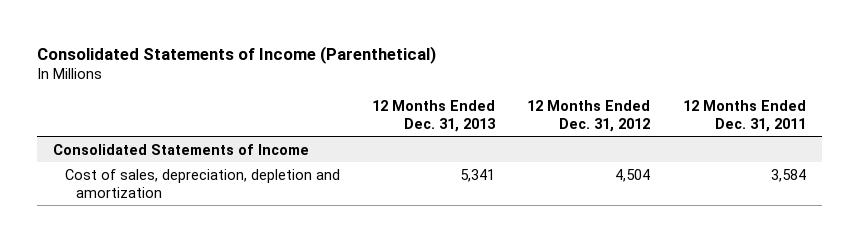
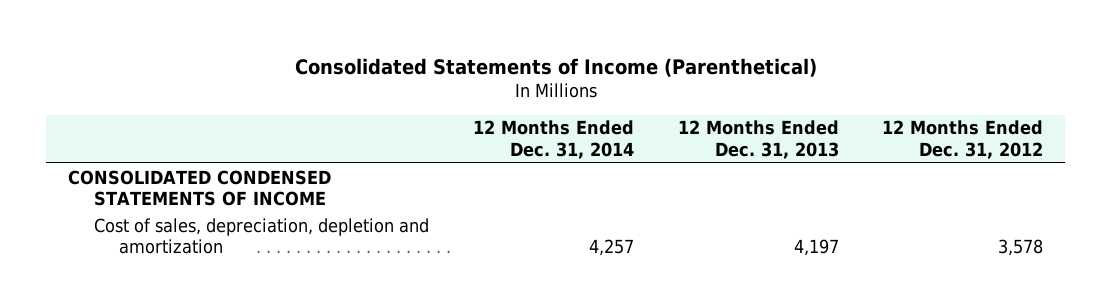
- | 12 Months Ended Dec. 31, 2013 | 12 Months Ended Dec. 31, 2012 | 12 Months Ended Dec. 31, 2011
+ | 12 Months Ended Dec. 31, 2014 | 12 Months Ended Dec. 31, 2013 | 12 Months Ended Dec. 31, 2012
- Consolidated Statements of Income
- Cost of sales, depreciation, depletion and amortization | 5,341 | 4,504 | 3,584
+ CONSOLIDATED CONDENSED STATEMENTS OF INCOME
+ Cost of sales, depreciation, depletion and amortization | 4,257 | 4,197 | 3,578

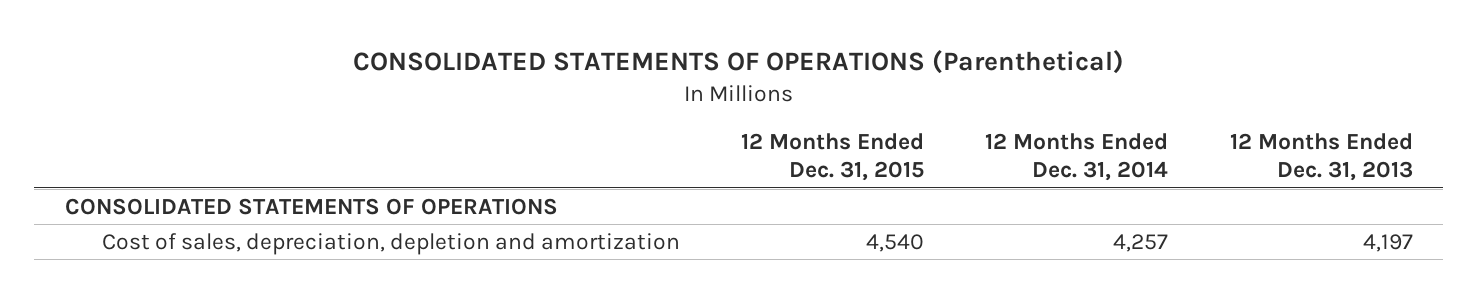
- Consolidated Statements of Income (Parenthetical)
+ CONSOLIDATED STATEMENTS OF OPERATIONS (Parenthetical)
- | 12 Months Ended Dec. 31, 2014 | 12 Months Ended Dec. 31, 2013 | 12 Months Ended Dec. 31, 2012
+ | 12 Months Ended Dec. 31, 2015 | 12 Months Ended Dec. 31, 2014 | 12 Months Ended Dec. 31, 2013
- CONSOLIDATED CONDENSED STATEMENTS OF INCOME
+ CONSOLIDATED STATEMENTS OF OPERATIONS

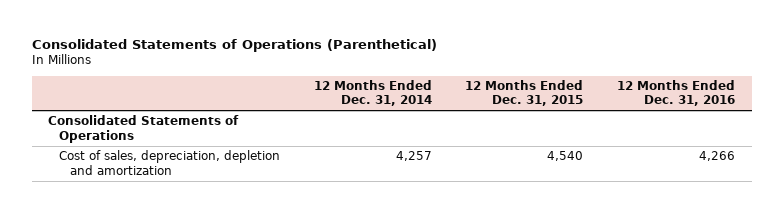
- CONSOLIDATED STATEMENTS OF OPERATIONS (Parenthetical)
+ Consolidated Statements of Operations (Parenthetical)
- | 12 Months Ended Dec. 31, 2015 | 12 Months Ended Dec. 31, 2014 | 12 Months Ended Dec. 31, 2013
+ | 12 Months Ended Dec. 31, 2014 | 12 Months Ended Dec. 31, 2015 | 12 Months Ended Dec. 31, 2016
- CONSOLIDATED STATEMENTS OF OPERATIONS
+ Consolidated Statements of Operations

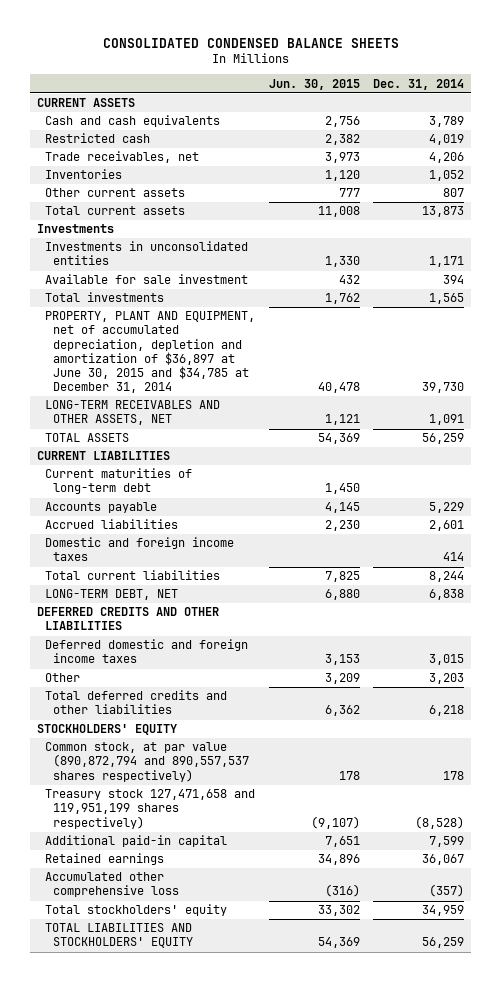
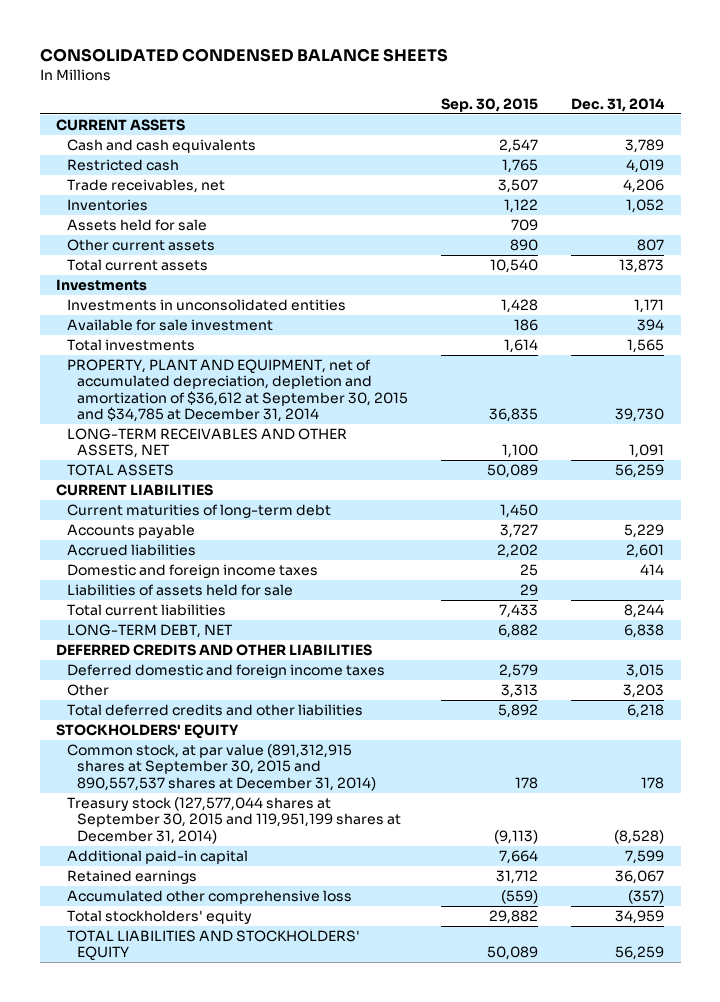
- | Jun. 30, 2015 | Dec. 31, 2014
+ | Sep. 30, 2015 | Dec. 31, 2014
+ Assets held for sale | 709 |
- PROPERTY, PLANT AND EQUIPMENT, net of accumulated depreciation, depletion and amortization of $36,897 at June 30, 2015 and $34,785 at December 31, 2014 | 40,478 | 39,730
+ PROPERTY, PLANT AND EQUIPMENT, net of accumulated depreciation, depletion and amortization of $36,612 at September 30, 2015 and $34,785 at December 31, 2014 | 36,835 | 39,730
+ Liabilities of assets held for sale | 29 |
- Common stock, at par value (890,872,794 and 890,557,537 shares respectively) | 178 | 178
- Treasury stock 127,471,658 and 119,951,199 shares respectively) | (9,107) | (8,528)
+ Common stock, at par value (891,312,915 shares at September 30, 2015 and 890,557,537 shares at December 31, 2014) | 178 | 178
+ Treasury stock (127,577,044 shares at September 30, 2015 and 119,951,199 shares at December 31, 2014) | (9,113) | (8,528)

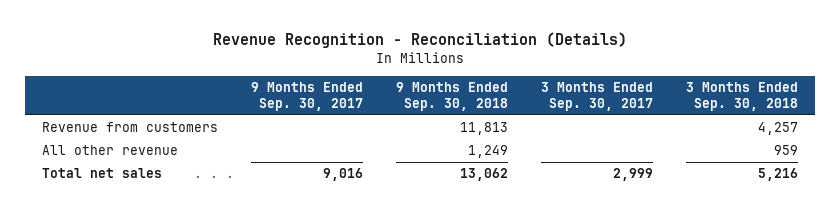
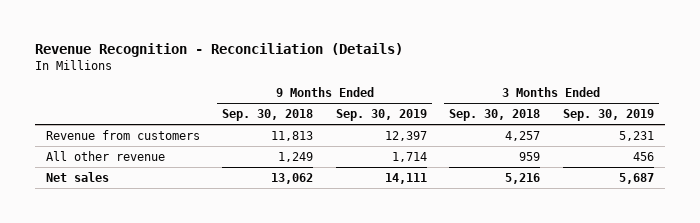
- | 9 Months Ended Sep. 30, 2017 | 9 Months Ended Sep. 30, 2018 | 3 Months Ended Sep. 30, 2017 | 3 Months Ended Sep. 30, 2018
+ | 9 Months Ended Sep. 30, 2018 | 9 Months Ended Sep. 30, 2019 | 3 Months Ended Sep. 30, 2018 | 3 Months Ended Sep. 30, 2019
- Total net sales | 9,016 | 13,062 | 2,999 | 5,216
+ Net sales | 13,062 | 14,111 | 5,216 | 5,687

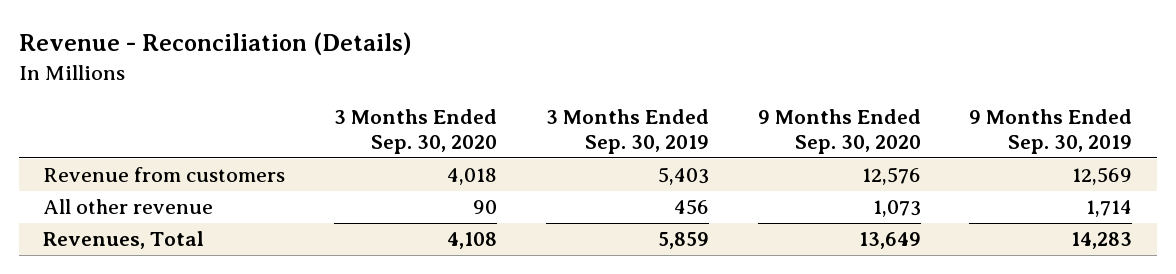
- Revenue Recognition - Reconciliation (Details)
+ Revenue - Reconciliation (Details)
- | 9 Months Ended Sep. 30, 2018 | 9 Months Ended Sep. 30, 2019 | 3 Months Ended Sep. 30, 2018 | 3 Months Ended Sep. 30, 2019
+ | 3 Months Ended Sep. 30, 2020 | 3 Months Ended Sep. 30, 2019 | 9 Months Ended Sep. 30, 2020 | 9 Months Ended Sep. 30, 2019
- Revenue from customers | 11,813 | 12,397 | 4,257 | 5,231
+ Revenue from customers | 4,018 | 5,403 | 12,576 | 12,569
- Net sales | 13,062 | 14,111 | 5,216 | 5,687
+ Revenues, Total | 4,108 | 5,859 | 13,649 | 14,283

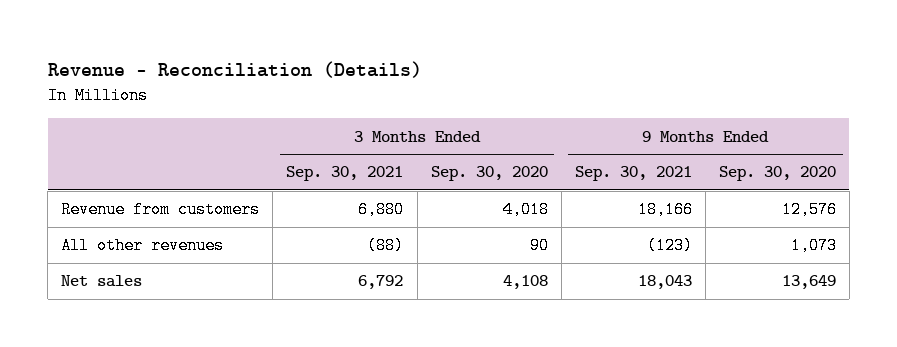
- | 3 Months Ended Sep. 30, 2020 | 3 Months Ended Sep. 30, 2019 | 9 Months Ended Sep. 30, 2020 | 9 Months Ended Sep. 30, 2019
+ | 3 Months Ended Sep. 30, 2021 | 3 Months Ended Sep. 30, 2020 | 9 Months Ended Sep. 30, 2021 | 9 Months Ended Sep. 30, 2020
- All other revenue | 90 | 456 | 1,073 | 1,714
- Revenues, Total | 4,108 | 5,859 | 13,649 | 14,283
+ All other revenues | (88) | 90 | (123) | 1,073
+ Net sales | 6,792 | 4,108 | 18,043 | 13,649

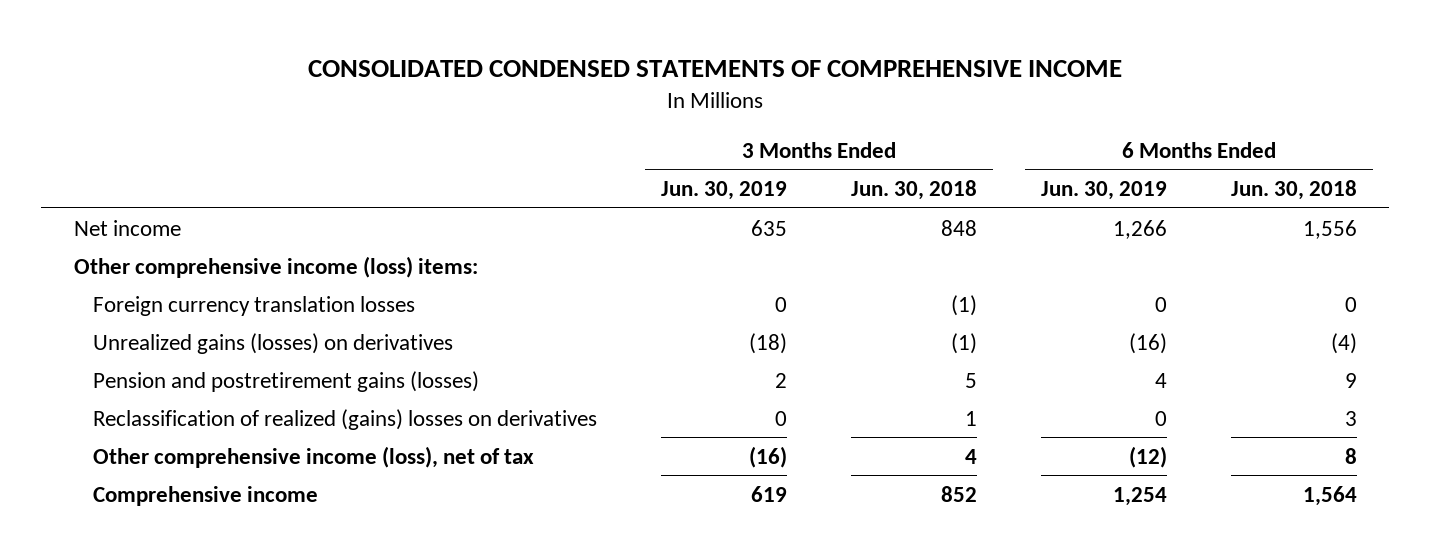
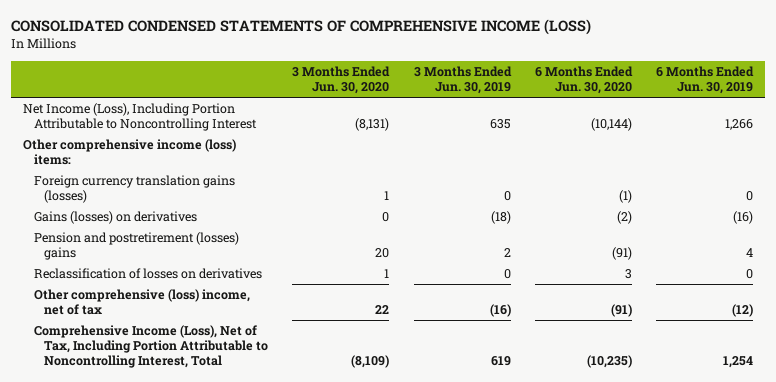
- CONSOLIDATED CONDENSED STATEMENTS OF COMPREHENSIVE INCOME
+ CONSOLIDATED CONDENSED STATEMENTS OF COMPREHENSIVE INCOME (LOSS)
- | 3 Months Ended Jun. 30, 2019 | 3 Months Ended Jun. 30, 2018 | 6 Months Ended Jun. 30, 2019 | 6 Months Ended Jun. 30, 2018
+ | 3 Months Ended Jun. 30, 2020 | 3 Months Ended Jun. 30, 2019 | 6 Months Ended Jun. 30, 2020 | 6 Months Ended Jun. 30, 2019
- Net income | 635 | 848 | 1,266 | 1,556
+ Net Income (Loss), Including Portion Attributable to Noncontrolling Interest | (8,131) | 635 | (10,144) | 1,266
- Foreign currency translation losses | 0 | (1) | 0 | 0
- Unrealized gains (losses) on derivatives | (18) | (1) | (16) | (4)
- Pension and postretirement gains (losses) | 2 | 5 | 4 | 9
- Reclassification of realized (gains) losses on derivatives | 0 | 1 | 0 | 3
- Other comprehensive income (loss), net of tax | (16) | 4 | (12) | 8
- Comprehensive income | 619 | 852 | 1,254 | 1,564
+ Foreign currency translation gains (losses) | 1 | 0 | (1) | 0
+ Gains (losses) on derivatives | 0 | (18) | (2) | (16)
+ Pension and postretirement (losses) gains | 20 | 2 | (91) | 4
+ Reclassification of losses on derivatives | 1 | 0 | 3 | 0
+ Other comprehensive (loss) income, net of tax | 22 | (16) | (91) | (12)
+ Comprehensive Income (Loss), Net of Tax, Including Portion Attributable to Noncontrolling Interest, Total | (8,109) | 619 | (10,235) | 1,254

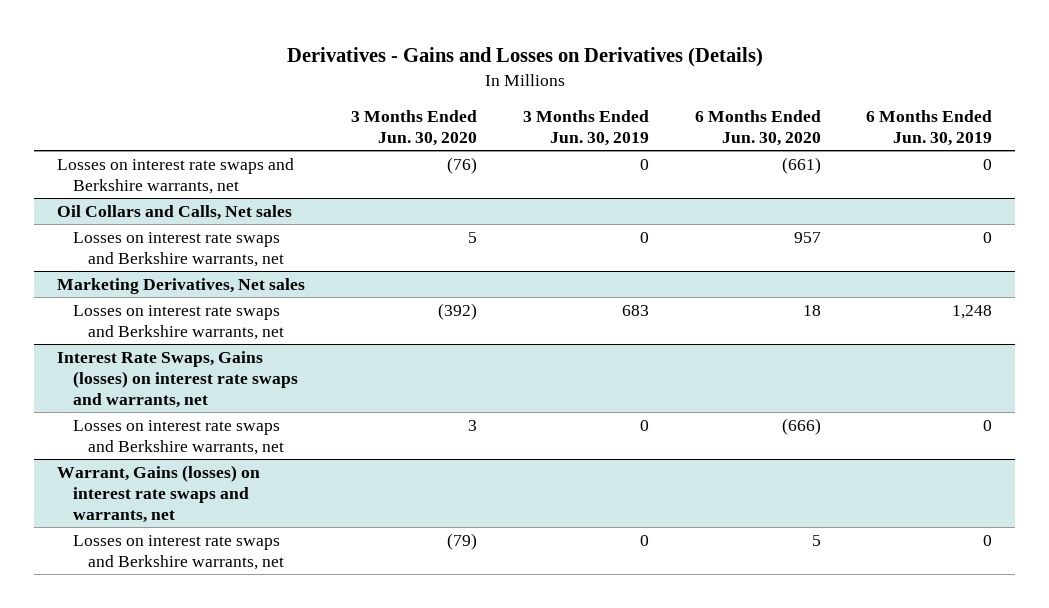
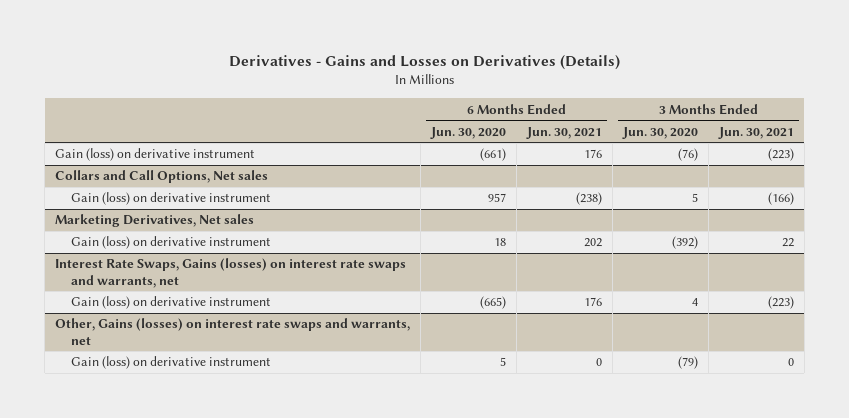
- | 3 Months Ended Jun. 30, 2020 | 3 Months Ended Jun. 30, 2019 | 6 Months Ended Jun. 30, 2020 | 6 Months Ended Jun. 30, 2019
+ | 6 Months Ended Jun. 30, 2020 | 6 Months Ended Jun. 30, 2021 | 3 Months Ended Jun. 30, 2020 | 3 Months Ended Jun. 30, 2021
- Losses on interest rate swaps and Berkshire warrants, net | (76) | 0 | (661) | 0
- Oil Collars and Calls, Net sales
- Losses on interest rate swaps and Berkshire warrants, net | 5 | 0 | 957 | 0
+ Gain (loss) on derivative instrument | (661) | 176 | (76) | (223)
+ Collars and Call Options, Net sales
+ Gain (loss) on derivative instrument | 957 | (238) | 5 | (166)
@ Marketing Derivatives, Net sales
- Losses on interest rate swaps and Berkshire warrants, net | (392) | 683 | 18 | 1,248
+ Gain (loss) on derivative instrument | 18 | 202 | (392) | 22
@ Interest Rate Swaps, Gains (losses) on interest rate swaps and warrants, net
- Losses on interest rate swaps and Berkshire warrants, net | 3 | 0 | (666) | 0
- Warrant, Gains (losses) on interest rate swaps and warrants, net
- Losses on interest rate swaps and Berkshire warrants, net | (79) | 0 | 5 | 0
@ Interest Rate Swaps, Gains (losses) on interest rate swaps and warrants, net
+ Gain (loss) on derivative instrument | (665) | 176 | 4 | (223)
+ Other, Gains (losses) on interest rate swaps and warrants, net
+ Gain (loss) on derivative instrument | 5 | 0 | (79) | 0

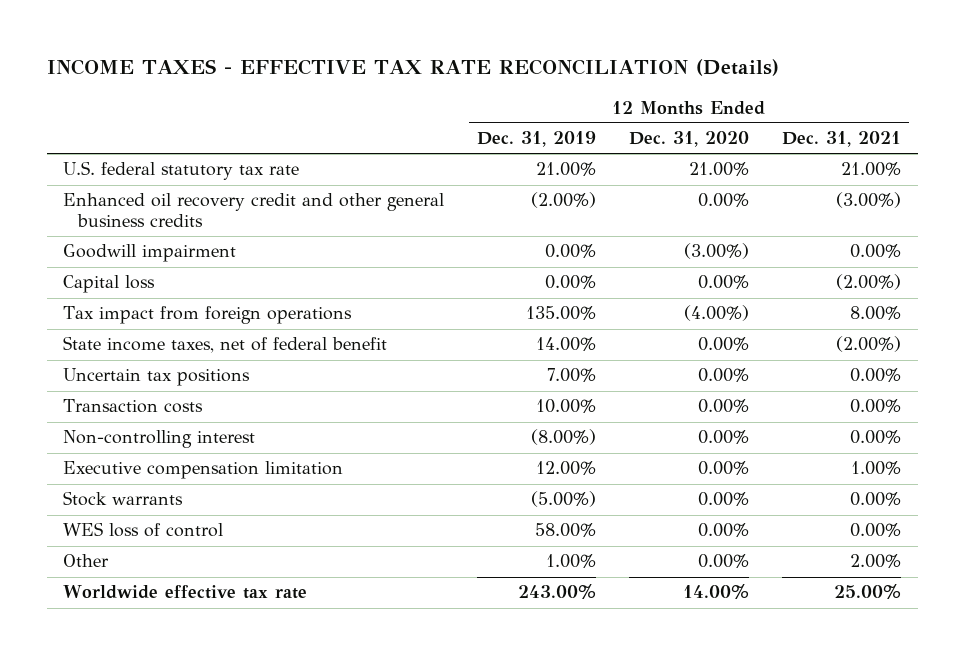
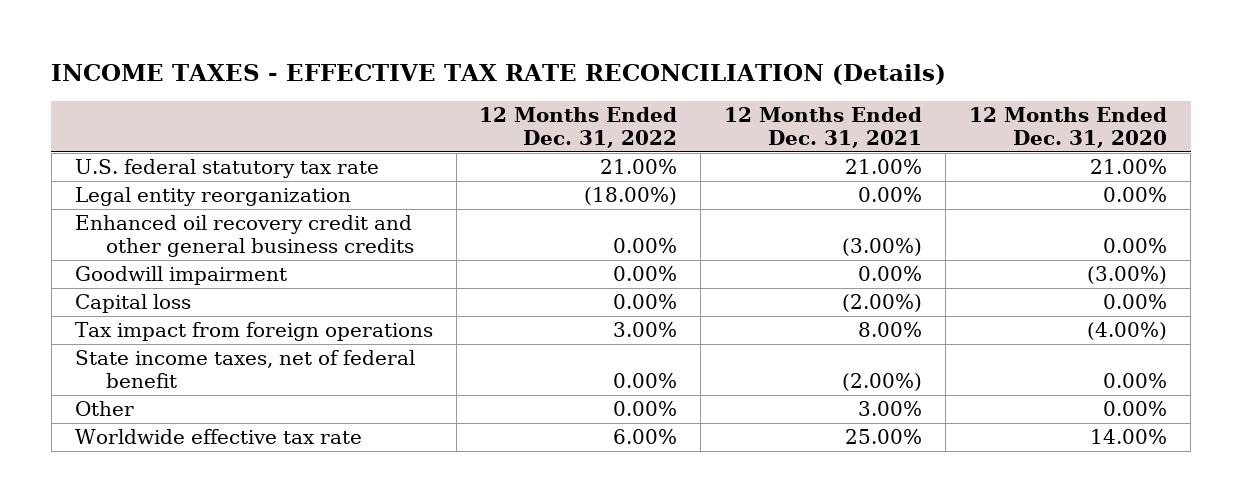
- | 12 Months Ended Dec. 31, 2019 | 12 Months Ended Dec. 31, 2020 | 12 Months Ended Dec. 31, 2021
+ | 12 Months Ended Dec. 31, 2022 | 12 Months Ended Dec. 31, 2021 | 12 Months Ended Dec. 31, 2020
+ Legal entity reorganization | (18.00%) | 0.00% | 0.00%
- Uncertain tax positions | 7.00% | 0.00% | 0.00%
- Transaction costs | 10.00% | 0.00% | 0.00%
- Non-controlling interest | (8.00%) | 0.00% | 0.00%
- Executive compensation limitation | 12.00% | 0.00% | 1.00%
- Stock warrants | (5.00%) | 0.00% | 0.00%
- WES loss of control | 58.00% | 0.00% | 0.00%
- Other | 1.00% | 0.00% | 2.00%
+ Other | 0.00% | 3.00% | 0.00%

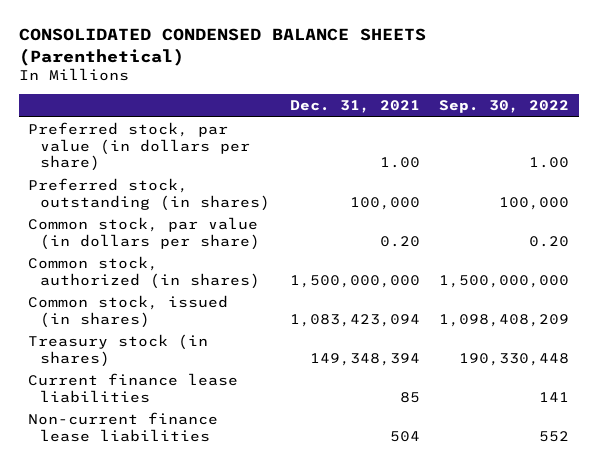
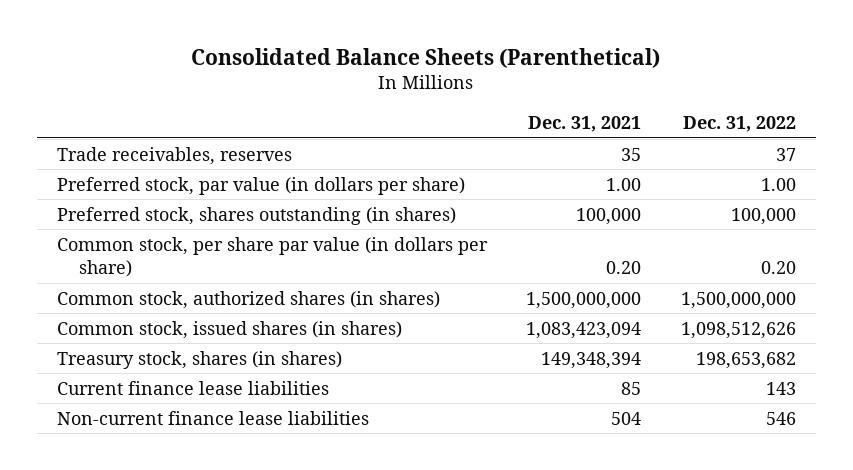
- CONSOLIDATED CONDENSED BALANCE SHEETS (Parenthetical)
+ Consolidated Balance Sheets (Parenthetical)
- | Dec. 31, 2021 | Sep. 30, 2022
+ | Dec. 31, 2021 | Dec. 31, 2022
+ Trade receivables, reserves | 35 | 37
- Preferred stock, outstanding (in shares) | 100,000 | 100,000
- Common stock, par value (in dollars per share) | 0.20 | 0.20
- Common stock, authorized (in shares) | 1,500,000,000 | 1,500,000,000
- Common stock, issued (in shares) | 1,083,423,094 | 1,098,408,209
- Treasury stock (in shares) | 149,348,394 | 190,330,448
+ Preferred stock, shares outstanding (in shares) | 100,000 | 100,000
+ Common stock, per share par value (in dollars per share) | 0.20 | 0.20
+ Common stock, authorized shares (in shares) | 1,500,000,000 | 1,500,000,000
+ Common stock, issued shares (in shares) | 1,083,423,094 | 1,098,512,626
+ Treasury stock, shares (in shares) | 149,348,394 | 198,653,682

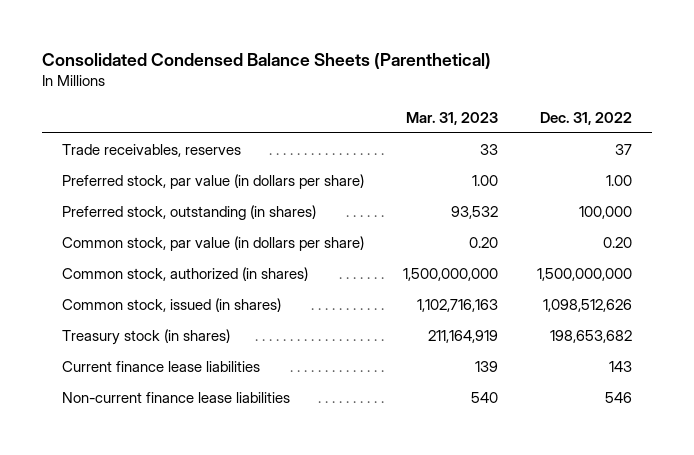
- Consolidated Balance Sheets (Parenthetical)
+ Consolidated Condensed Balance Sheets (Parenthetical)
- | Dec. 31, 2021 | Dec. 31, 2022
+ | Mar. 31, 2023 | Dec. 31, 2022
- Preferred stock, shares outstanding (in shares) | 100,000 | 100,000
- Common stock, per share par value (in dollars per share) | 0.20 | 0.20
- Common stock, authorized shares (in shares) | 1,500,000,000 | 1,500,000,000
- Common stock, issued shares (in shares) | 1,083,423,094 | 1,098,512,626
- Treasury stock, shares (in shares) | 149,348,394 | 198,653,682
+ Preferred stock, outstanding (in shares) | 93,532 | 100,000
+ Common stock, par value (in dollars per share) | 0.20 | 0.20
+ Common stock, authorized (in shares) | 1,500,000,000 | 1,500,000,000
+ Common stock, issued (in shares) | 1,102,716,163 | 1,098,512,626
+ Treasury stock (in shares) | 211,164,919 | 198,653,682

